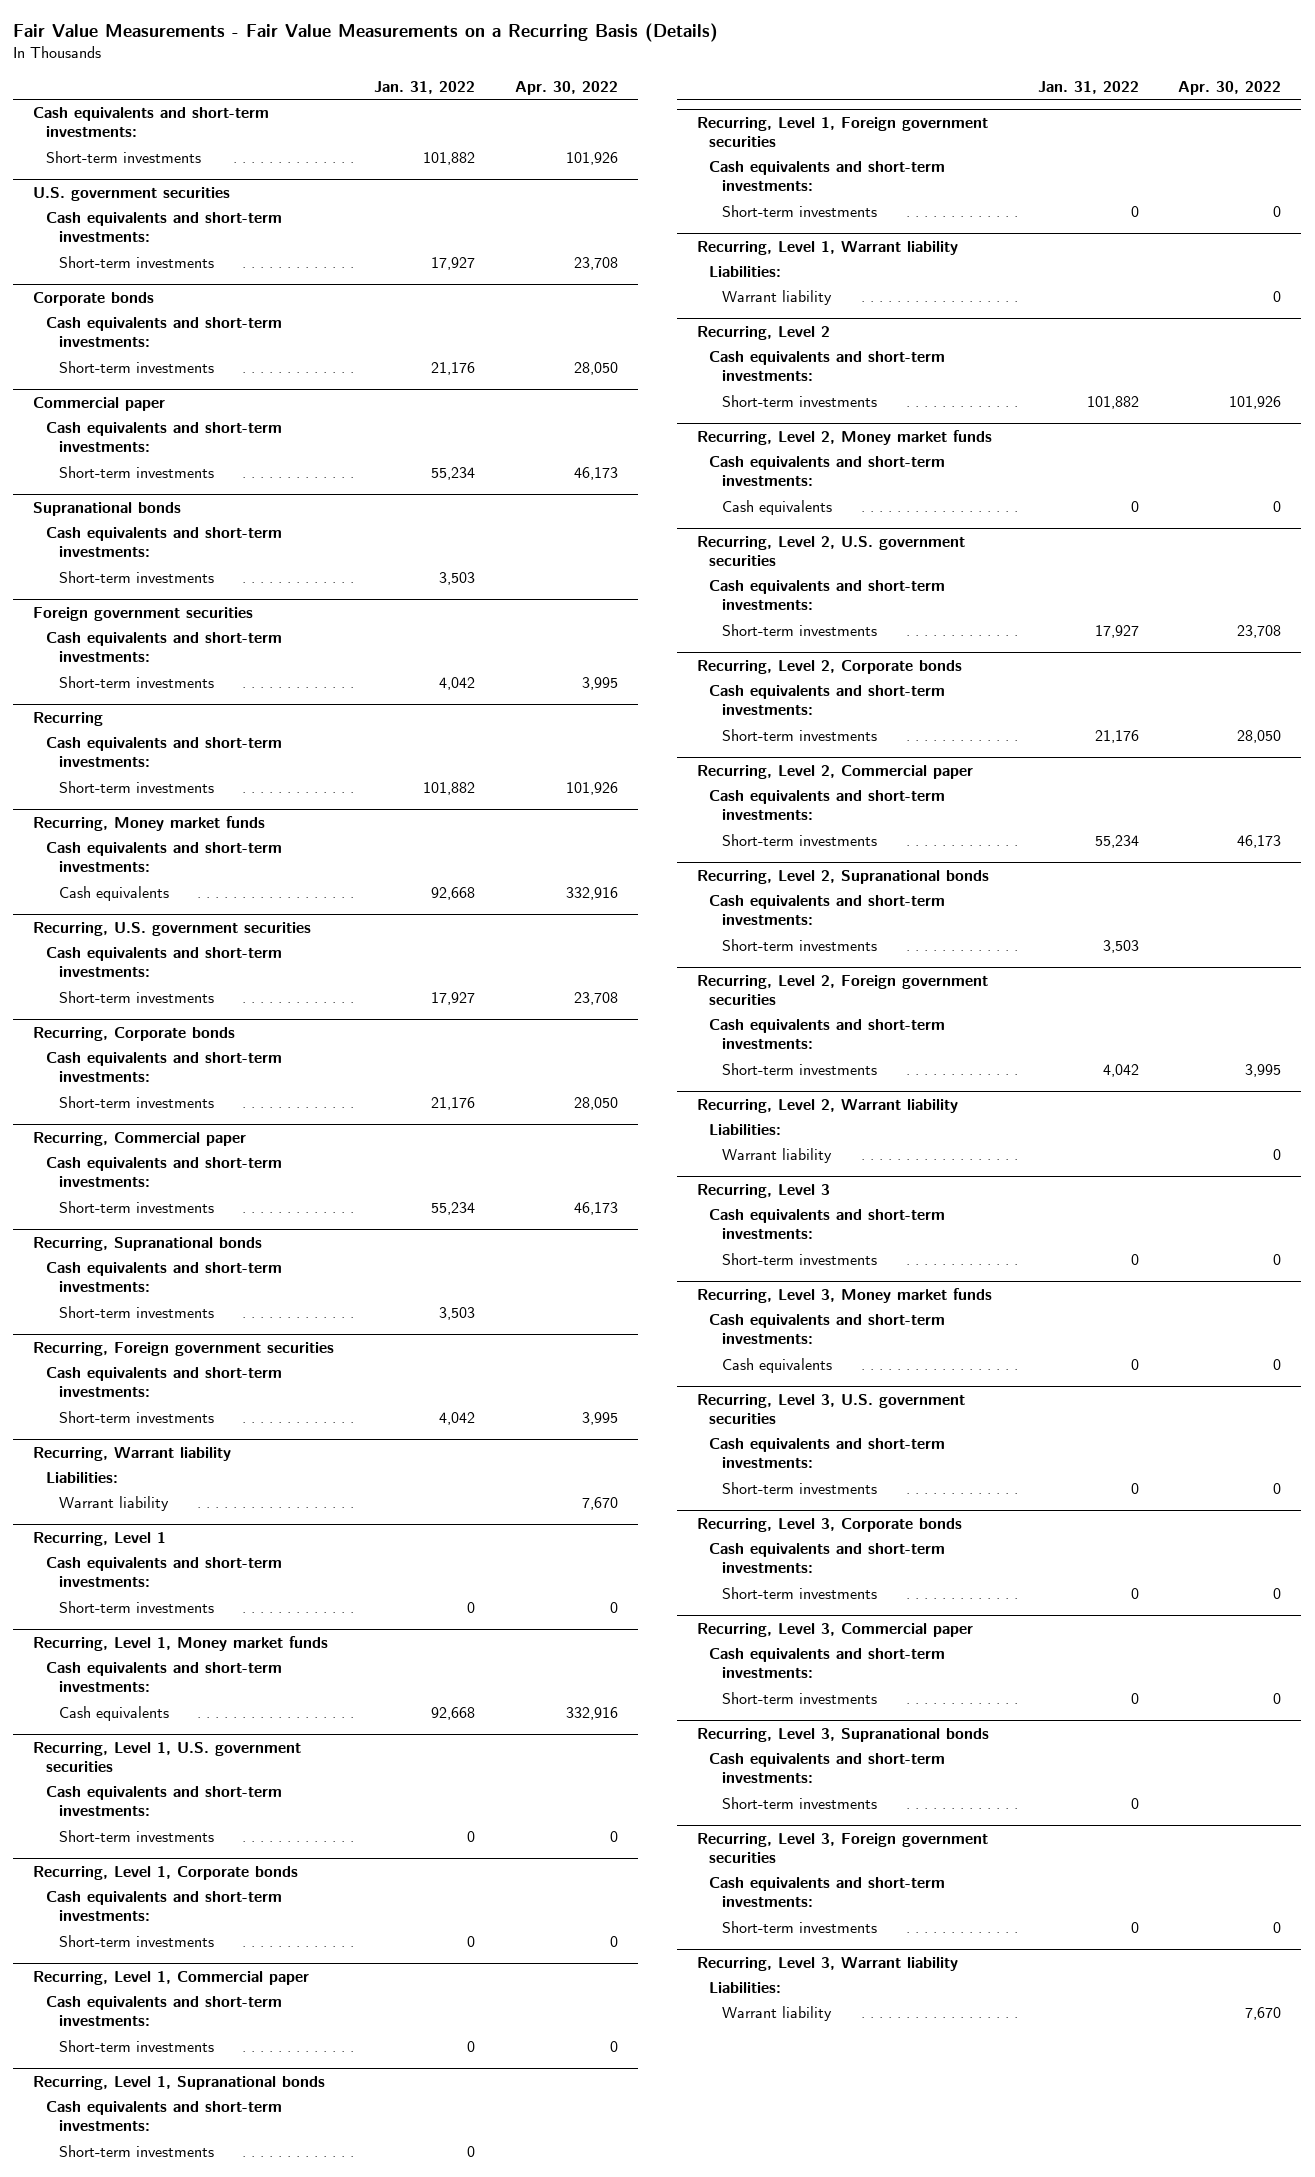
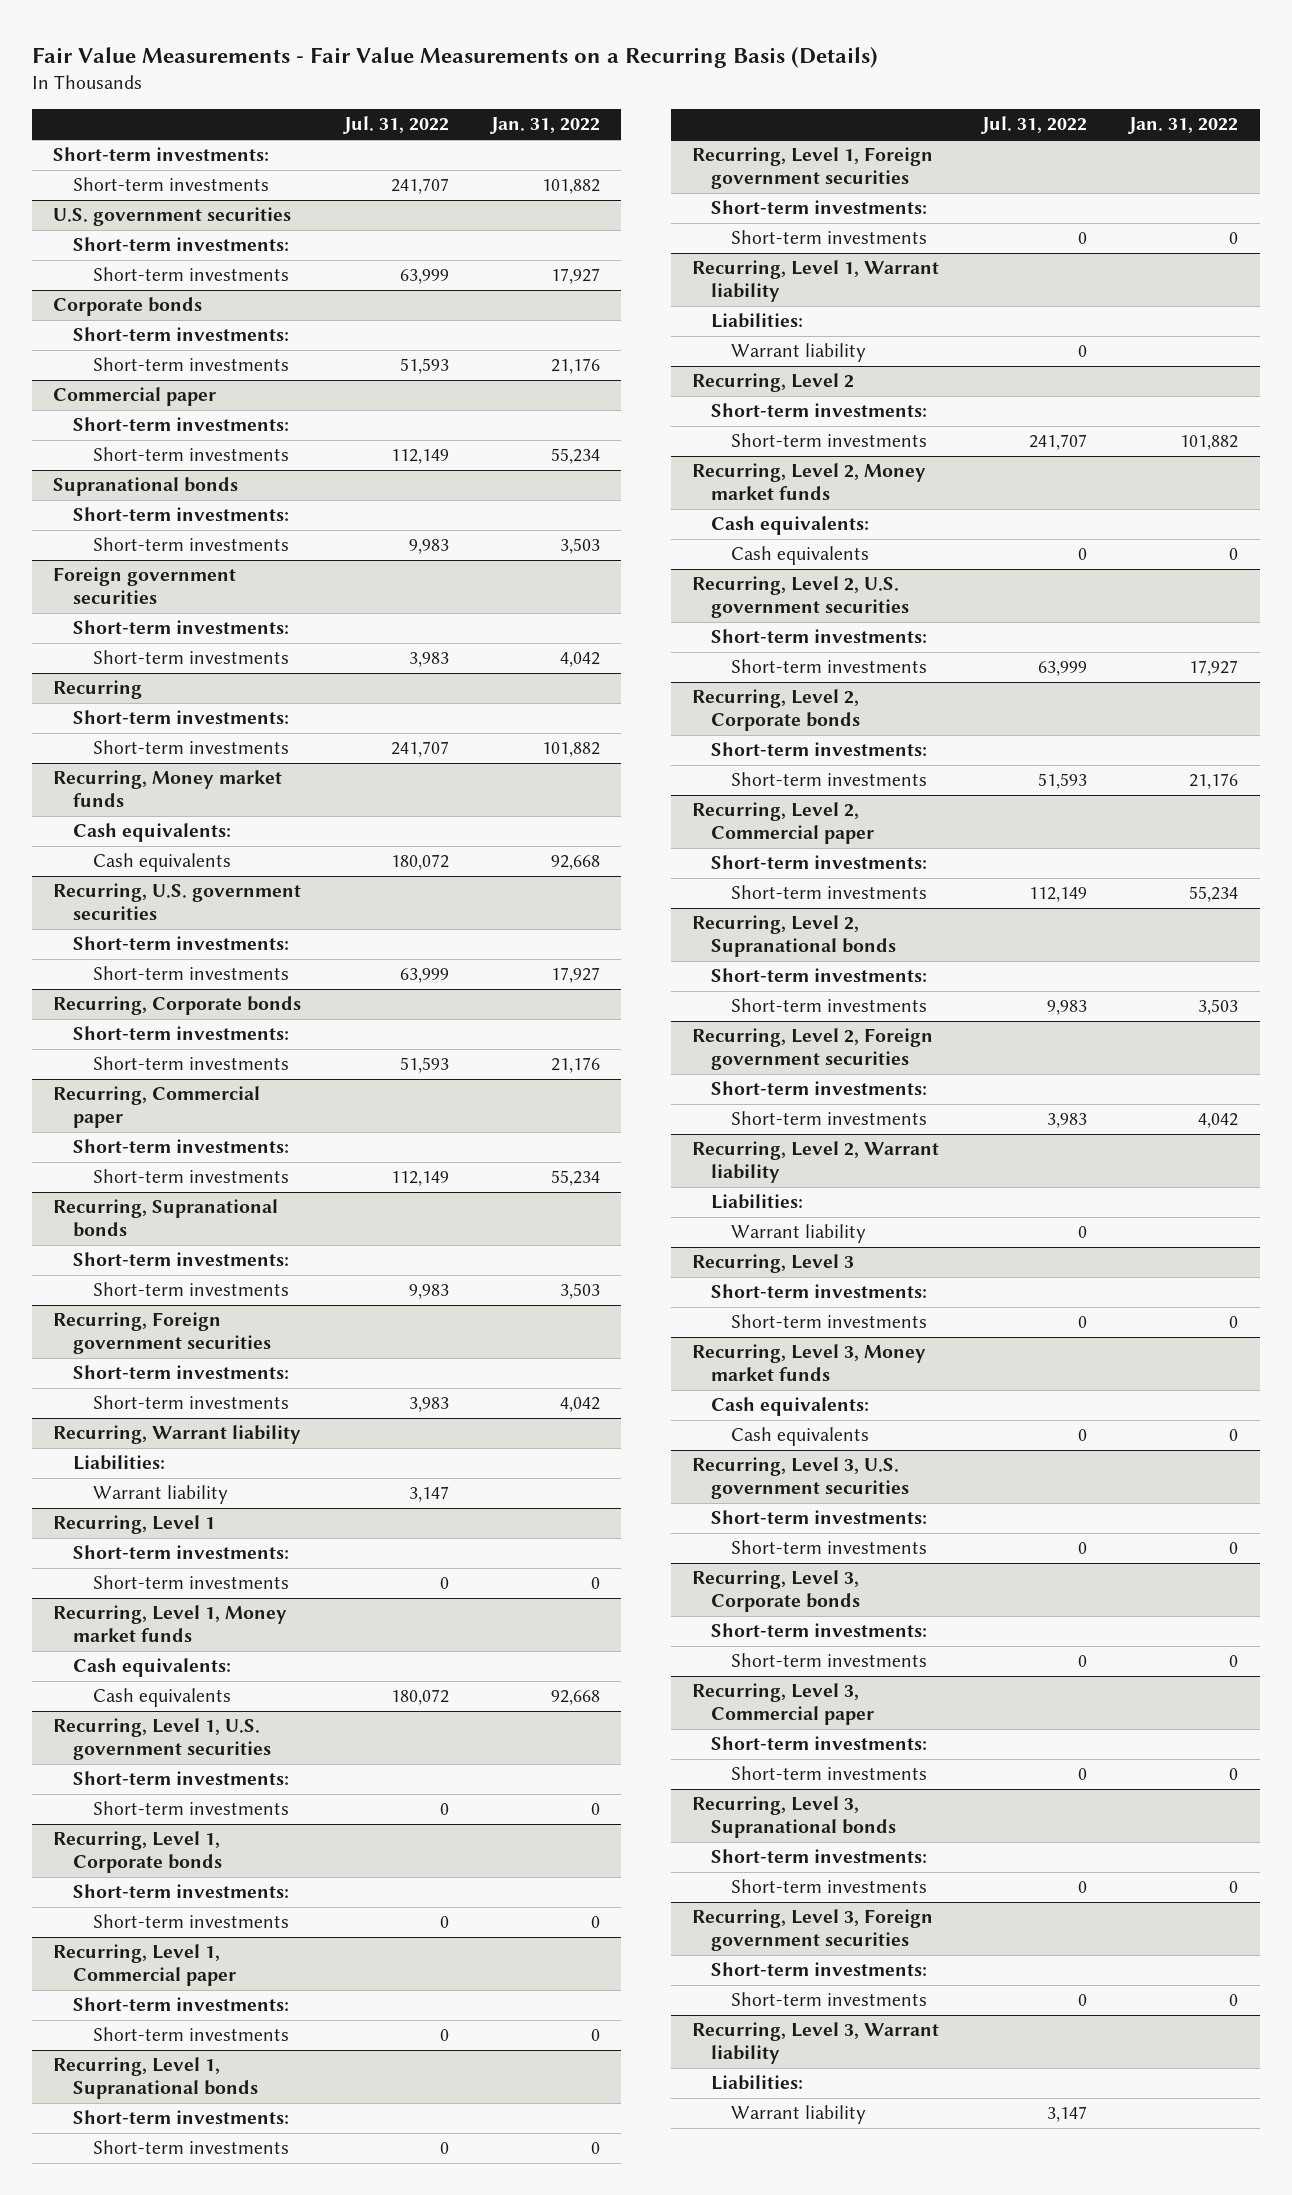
- | Jan. 31, 2022 | Apr. 30, 2022
+ | Jul. 31, 2022 | Jan. 31, 2022
- Cash equivalents and short-term investments:
+ Short-term investments:
@ U.S. government securities
- Cash equivalents and short-term investments:
+ Short-term investments:
@ Corporate bonds
- Cash equivalents and short-term investments:
+ Short-term investments:
@ Commercial paper
- Cash equivalents and short-term investments:
+ Short-term investments:
@ Supranational bonds
- Cash equivalents and short-term investments:
+ Short-term investments:
@ Foreign government securities
- Cash equivalents and short-term investments:
+ Short-term investments:
@ Recurring
- Cash equivalents and short-term investments:
+ Short-term investments:
@ Recurring, Money market funds
- Cash equivalents and short-term investments:
+ Cash equivalents:
@ Recurring, U.S. government securities
- Cash equivalents and short-term investments:
+ Short-term investments:
@ Recurring, Corporate bonds
- Cash equivalents and short-term investments:
+ Short-term investments:
@ Recurring, Commercial paper
- Cash equivalents and short-term investments:
+ Short-term investments:
@ Recurring, Supranational bonds
- Cash equivalents and short-term investments:
+ Short-term investments:
@ Recurring, Foreign government securities
- Cash equivalents and short-term investments:
+ Short-term investments:
@ Recurring, Level 1
- Cash equivalents and short-term investments:
+ Short-term investments:
@ Recurring, Level 1, Money market funds
- Cash equivalents and short-term investments:
+ Cash equivalents:
@ Recurring, Level 1, U.S. government securities
- Cash equivalents and short-term investments:
+ Short-term investments:
@ Recurring, Level 1, Corporate bonds
- Cash equivalents and short-term investments:
+ Short-term investments:
@ Recurring, Level 1, Commercial paper
- Cash equivalents and short-term investments:
+ Short-term investments:
@ Recurring, Level 1, Supranational bonds
- Cash equivalents and short-term investments:
+ Short-term investments:
@ Recurring, Level 1, Foreign government securities
- Cash equivalents and short-term investments:
+ Short-term investments:
@ Recurring, Level 2
- Cash equivalents and short-term investments:
+ Short-term investments:
@ Recurring, Level 2, Money market funds
- Cash equivalents and short-term investments:
+ Cash equivalents:
@ Recurring, Level 2, U.S. government securities
- Cash equivalents and short-term investments:
+ Short-term investments:
@ Recurring, Level 2, Corporate bonds
- Cash equivalents and short-term investments:
+ Short-term investments:
@ Recurring, Level 2, Commercial paper
- Cash equivalents and short-term investments:
+ Short-term investments:
@ Recurring, Level 2, Supranational bonds
- Cash equivalents and short-term investments:
+ Short-term investments:
@ Recurring, Level 2, Foreign government securities
- Cash equivalents and short-term investments:
+ Short-term investments:
@ Recurring, Level 3
- Cash equivalents and short-term investments:
+ Short-term investments:
@ Recurring, Level 3, Money market funds
- Cash equivalents and short-term investments:
+ Cash equivalents:
@ Recurring, Level 3, U.S. government securities
- Cash equivalents and short-term investments:
+ Short-term investments:
@ Recurring, Level 3, Corporate bonds
- Cash equivalents and short-term investments:
+ Short-term investments:
@ Recurring, Level 3, Commercial paper
- Cash equivalents and short-term investments:
+ Short-term investments:
@ Recurring, Level 3, Supranational bonds
- Cash equivalents and short-term investments:
+ Short-term investments:
@ Recurring, Level 3, Foreign government securities
- Cash equivalents and short-term investments:
+ Short-term investments:

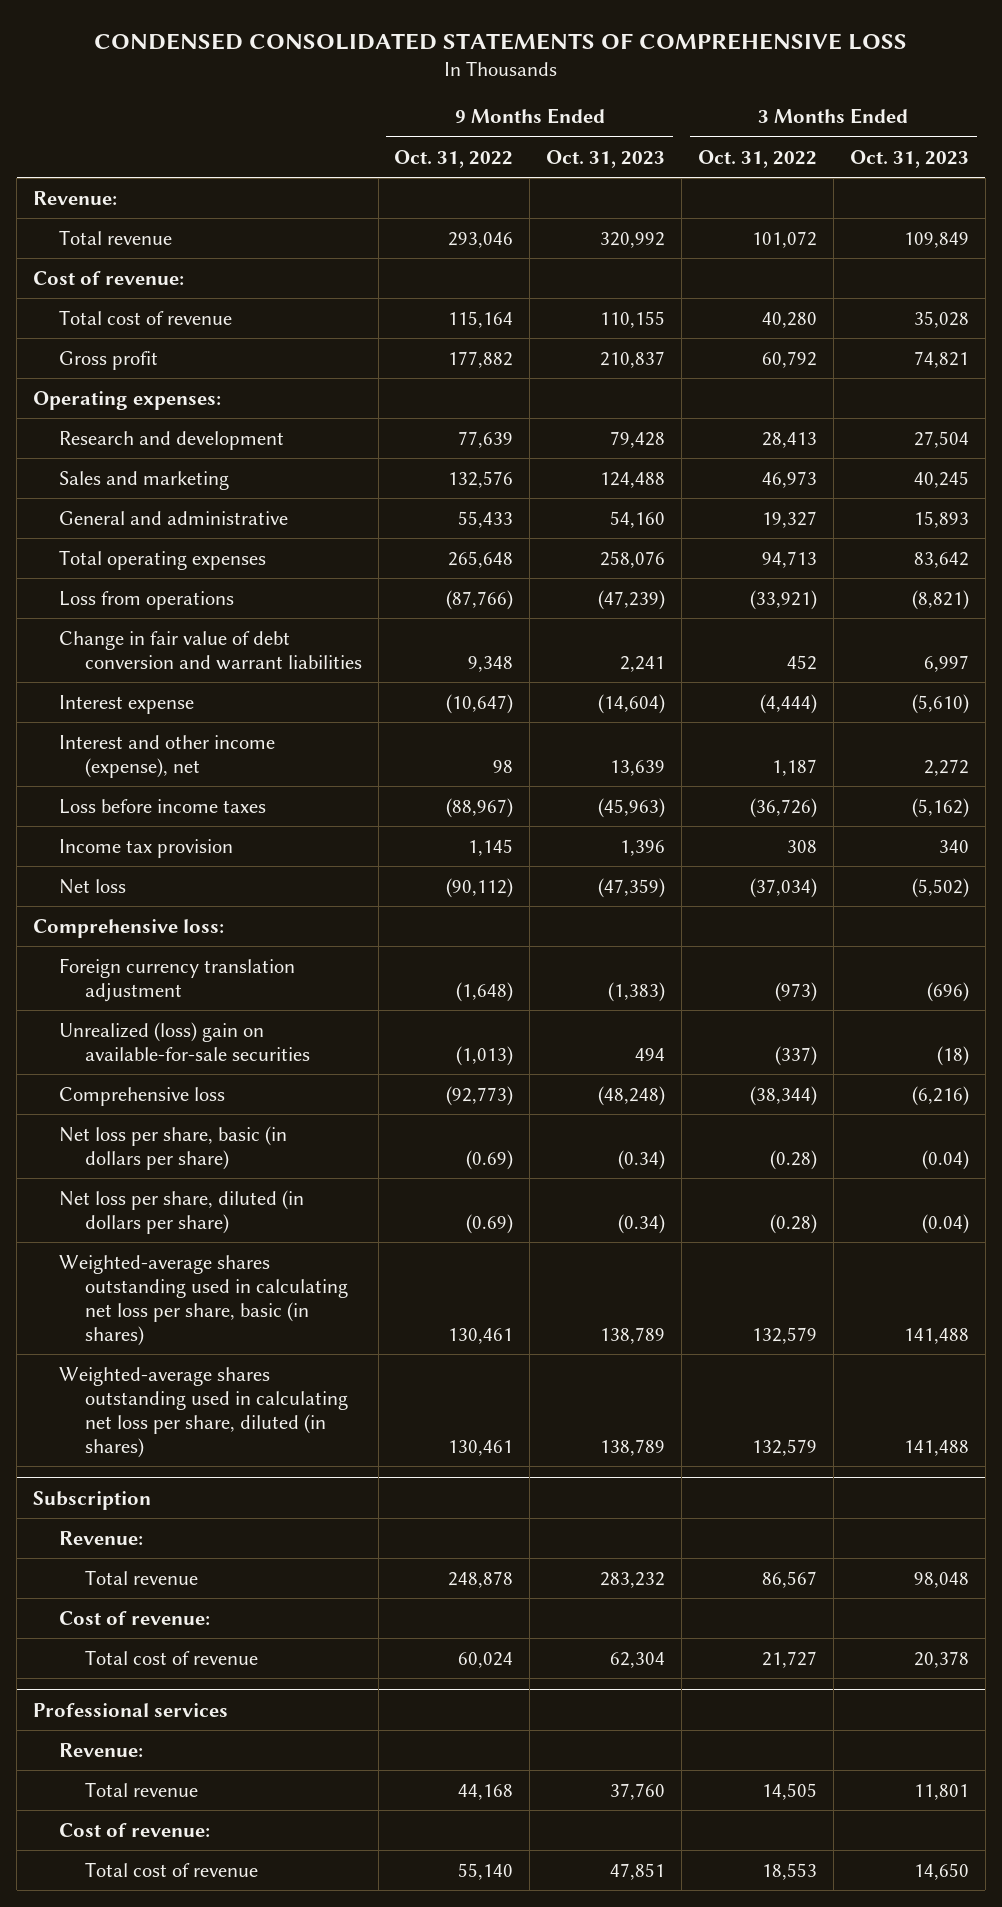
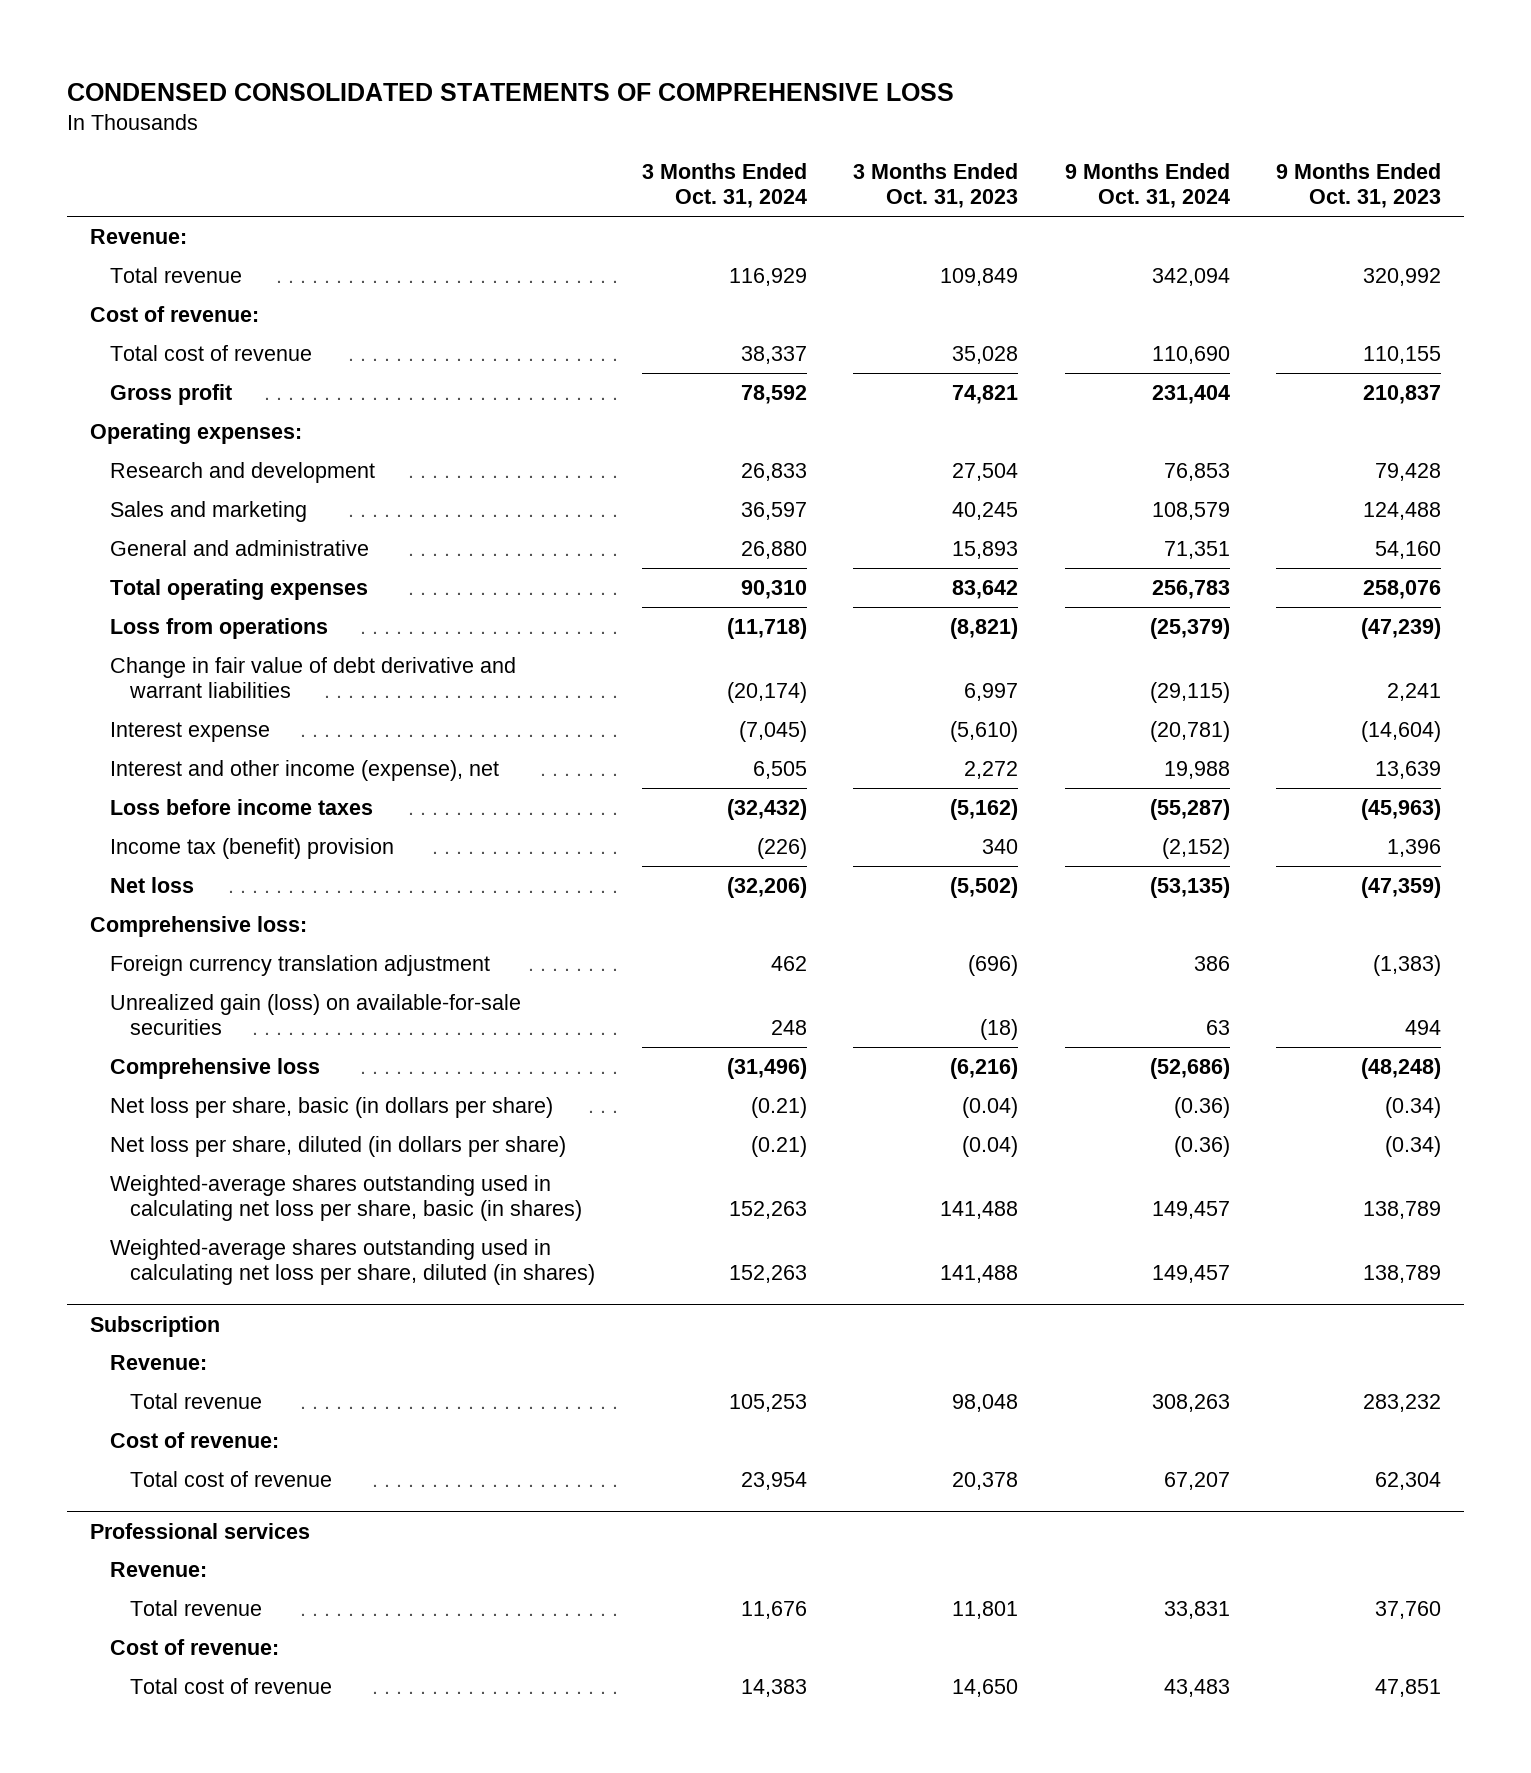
- | 9 Months Ended Oct. 31, 2022 | 9 Months Ended Oct. 31, 2023 | 3 Months Ended Oct. 31, 2022 | 3 Months Ended Oct. 31, 2023
+ | 3 Months Ended Oct. 31, 2024 | 3 Months Ended Oct. 31, 2023 | 9 Months Ended Oct. 31, 2024 | 9 Months Ended Oct. 31, 2023
- Change in fair value of debt conversion and warrant liabilities | 9,348 | 2,241 | 452 | 6,997
+ Change in fair value of debt derivative and warrant liabilities | (20,174) | 6,997 | (29,115) | 2,241
- Income tax provision | 1,145 | 1,396 | 308 | 340
+ Income tax (benefit) provision | (226) | 340 | (2,152) | 1,396
- Unrealized (loss) gain on available-for-sale securities | (1,013) | 494 | (337) | (18)
+ Unrealized gain (loss) on available-for-sale securities | 248 | (18) | 63 | 494

